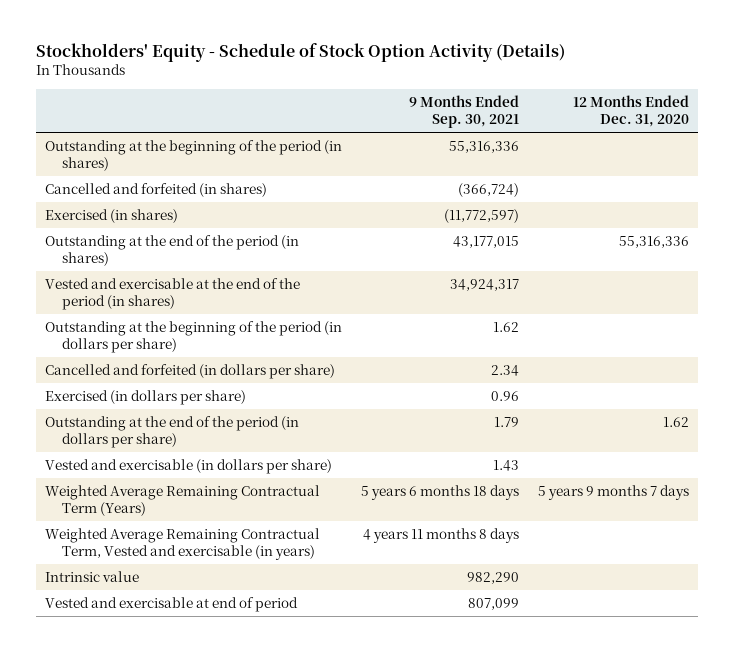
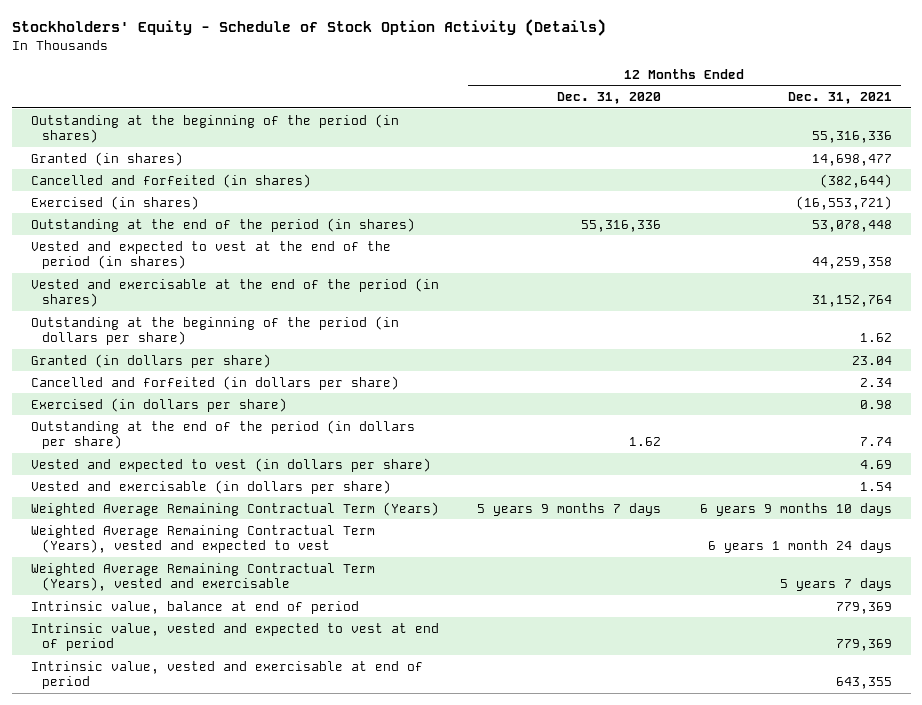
- | 9 Months Ended Sep. 30, 2021 | 12 Months Ended Dec. 31, 2020
+ | 12 Months Ended Dec. 31, 2020 | 12 Months Ended Dec. 31, 2021
+ Granted (in shares) | | 14,698,477
+ Vested and expected to vest at the end of the period (in shares) | | 44,259,358
+ Granted (in dollars per share) | | 23.04
+ Vested and expected to vest (in dollars per share) | | 4.69
- Weighted Average Remaining Contractual Term, Vested and exercisable (in years) | 4 years 11 months 8 days |
- Intrinsic value | 982,290 |
- Vested and exercisable at end of period | 807,099 |
+ Weighted Average Remaining Contractual Term (Years), vested and expected to vest | | 6 years 1 month 24 days
+ Weighted Average Remaining Contractual Term (Years), vested and exercisable | | 5 years 7 days
+ Intrinsic value, balance at end of period | | 779,369
+ Intrinsic value, vested and expected to vest at end of period | | 779,369
+ Intrinsic value, vested and exercisable at end of period | | 643,355

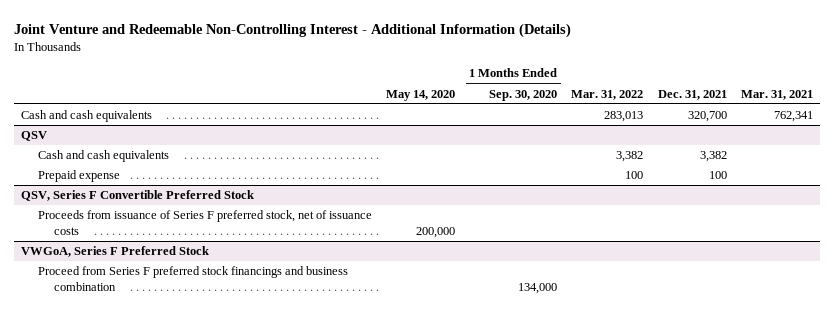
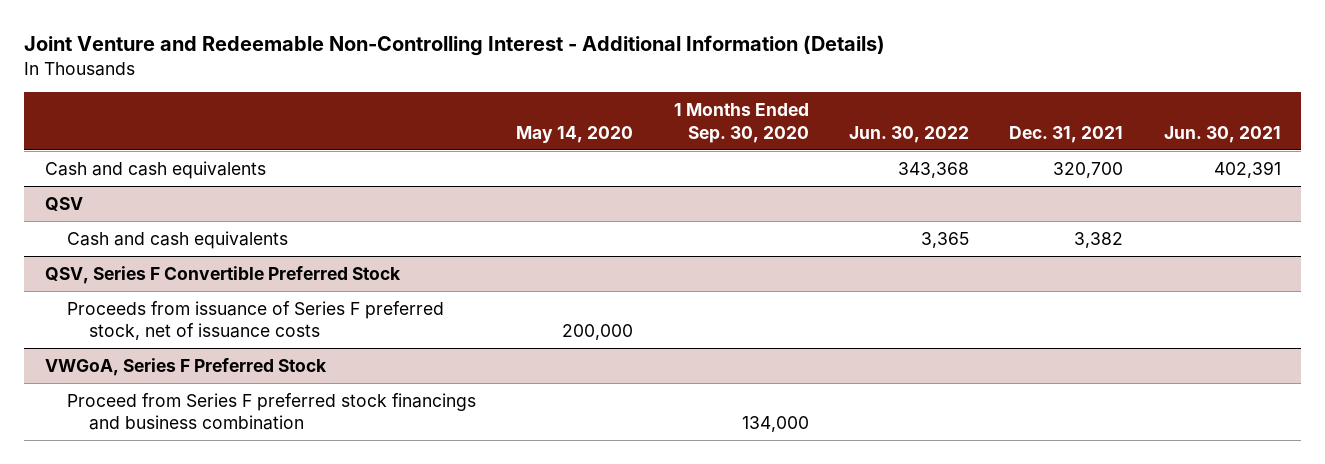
- | May 14, 2020 | 1 Months Ended Sep. 30, 2020 | Mar. 31, 2022 | Dec. 31, 2021 | Mar. 31, 2021
+ | May 14, 2020 | 1 Months Ended Sep. 30, 2020 | Jun. 30, 2022 | Dec. 31, 2021 | Jun. 30, 2021
@ QSV
- Prepaid expense | | | 100 | 100 |

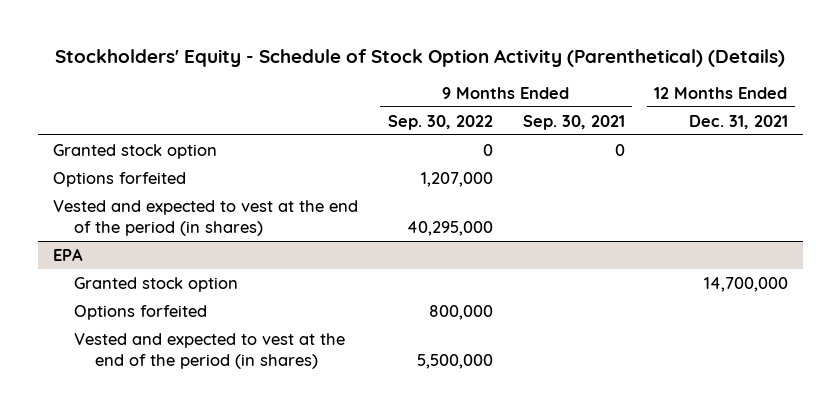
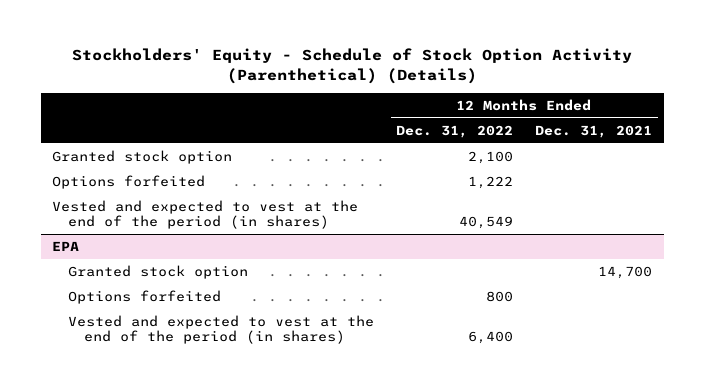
- | 9 Months Ended Sep. 30, 2022 | 9 Months Ended Sep. 30, 2021 | 12 Months Ended Dec. 31, 2021
+ | 12 Months Ended Dec. 31, 2022 | 12 Months Ended Dec. 31, 2021
@ EPA
- Granted stock option | | | 14,700,000
+ Granted stock option | | 14,700

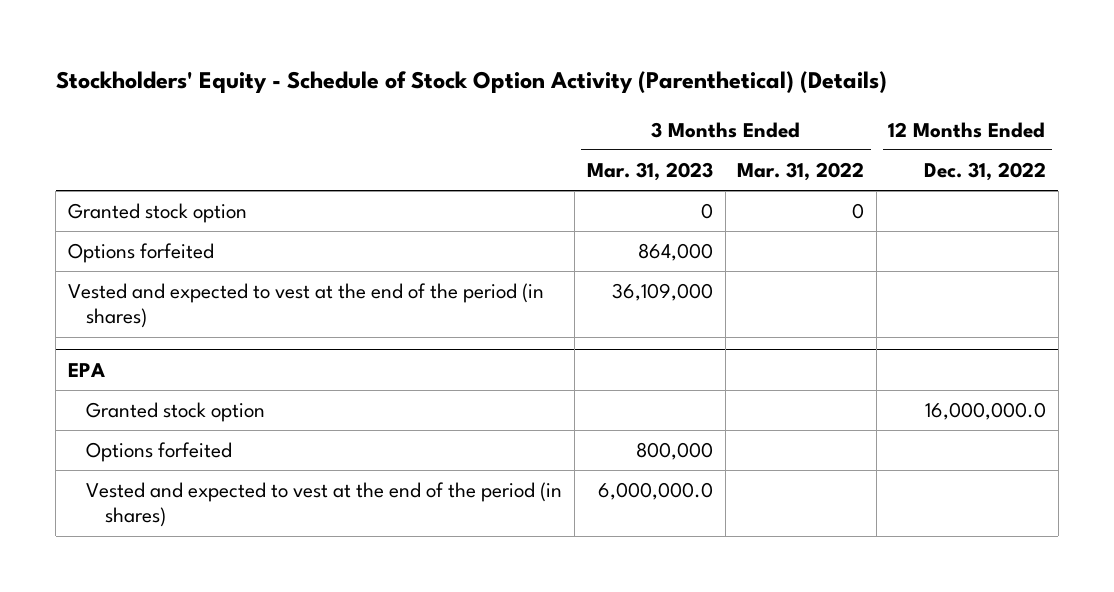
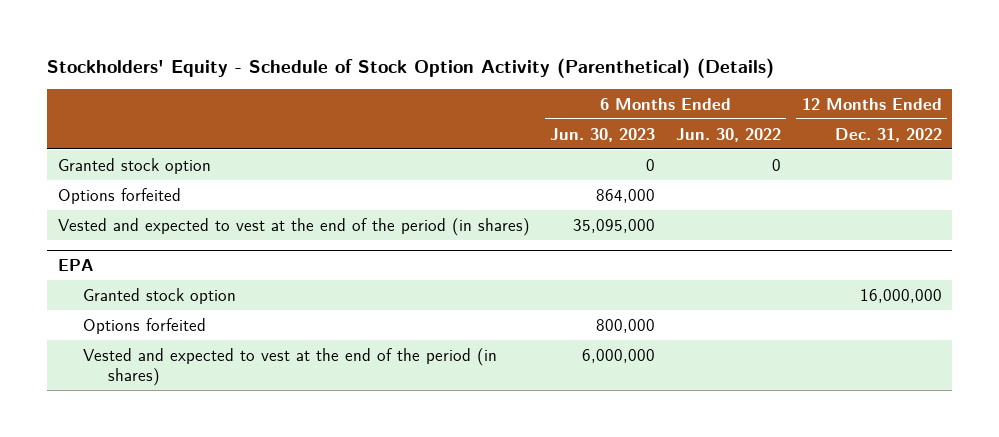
- | 3 Months Ended Mar. 31, 2023 | 3 Months Ended Mar. 31, 2022 | 12 Months Ended Dec. 31, 2022
+ | 6 Months Ended Jun. 30, 2023 | 6 Months Ended Jun. 30, 2022 | 12 Months Ended Dec. 31, 2022
@ EPA
- Granted stock option | | | 16,000,000.0
+ Granted stock option | | | 16,000,000

